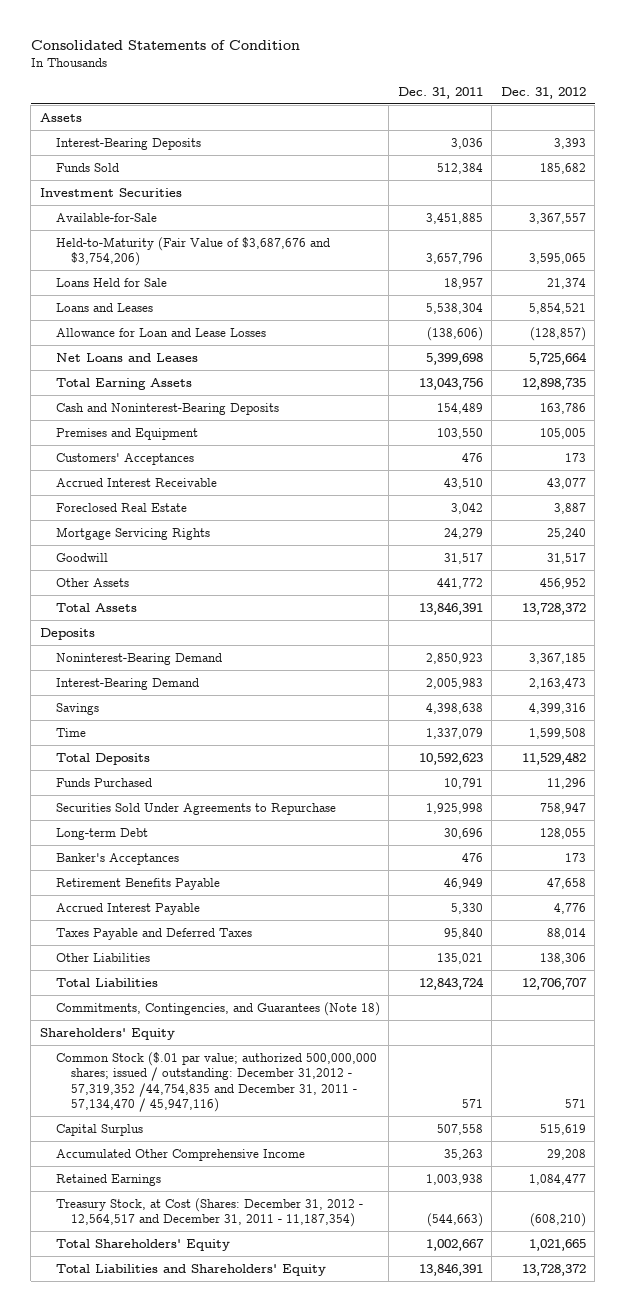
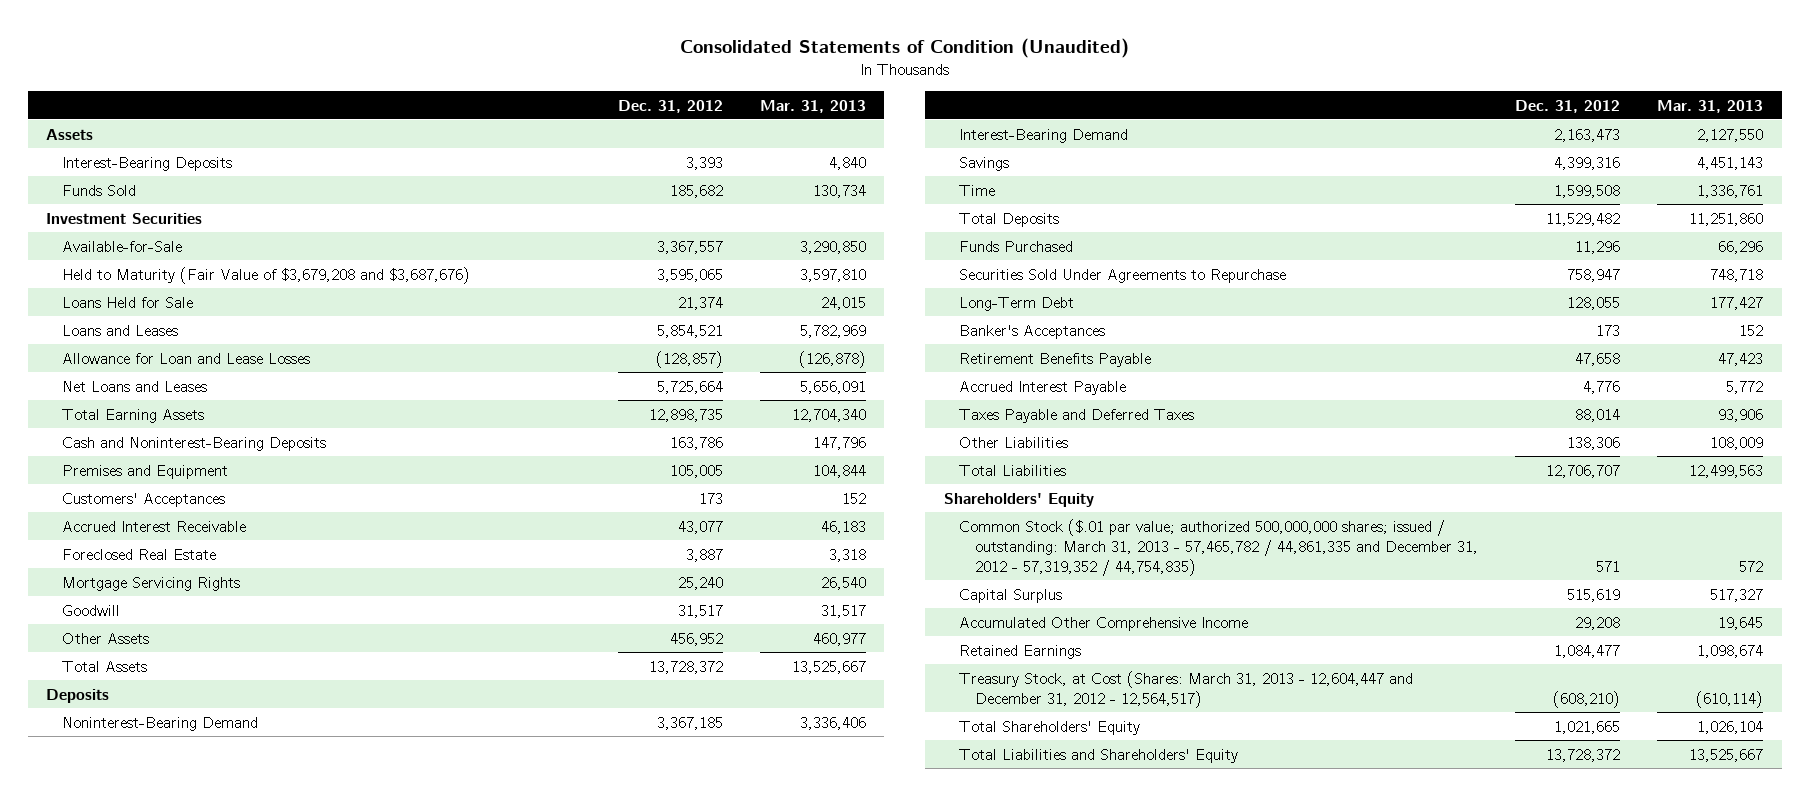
- Consolidated Statements of Condition
+ Consolidated Statements of Condition (Unaudited)
- | Dec. 31, 2011 | Dec. 31, 2012
+ | Dec. 31, 2012 | Mar. 31, 2013
- Held-to-Maturity (Fair Value of $3,687,676 and $3,754,206) | 3,657,796 | 3,595,065
+ Held to Maturity (Fair Value of $3,679,208 and $3,687,676) | 3,595,065 | 3,597,810
- Long-term Debt | 30,696 | 128,055
+ Long-Term Debt | 128,055 | 177,427
- Commitments, Contingencies, and Guarantees (Note 18)
- Common Stock ($.01 par value; authorized 500,000,000 shares; issued / outstanding: December 31,2012 - 57,319,352 /44,754,835 and December 31, 2011 - 57,134,470 / 45,947,116) | 571 | 571
+ Common Stock ($.01 par value; authorized 500,000,000 shares; issued / outstanding: March 31, 2013 - 57,465,782 / 44,861,335 and December 31, 2012 - 57,319,352 / 44,754,835) | 571 | 572
- Treasury Stock, at Cost (Shares: December 31, 2012 - 12,564,517 and December 31, 2011 - 11,187,354) | (544,663) | (608,210)
+ Treasury Stock, at Cost (Shares: March 31, 2013 - 12,604,447 and December 31, 2012 - 12,564,517) | (608,210) | (610,114)

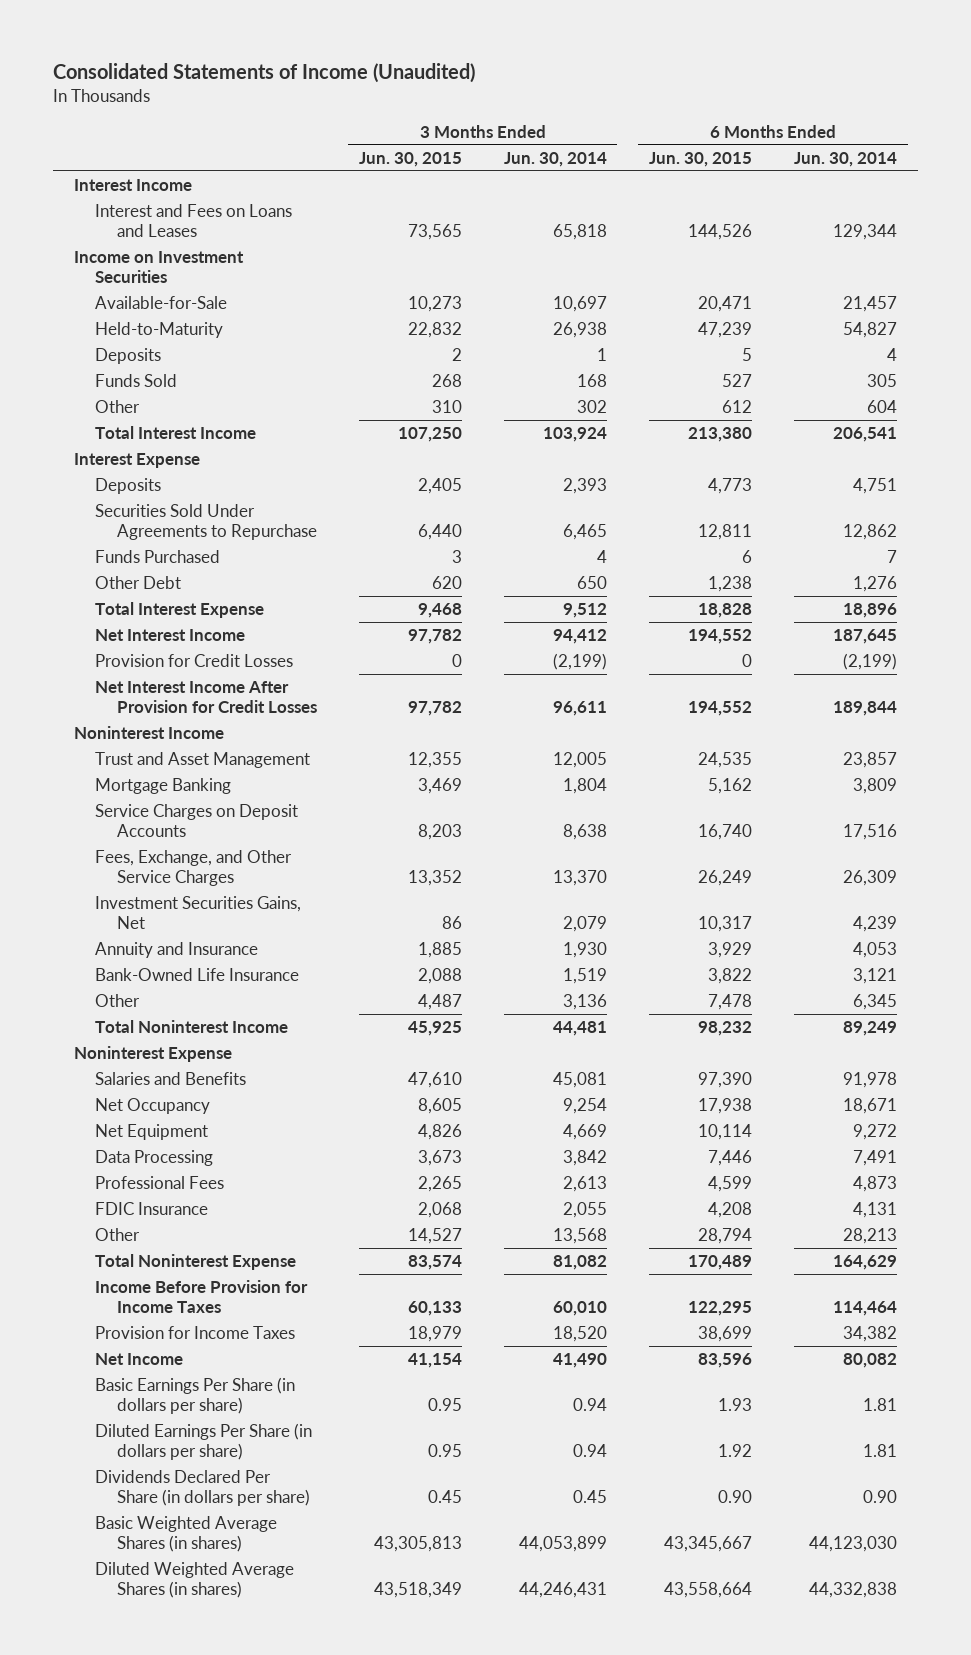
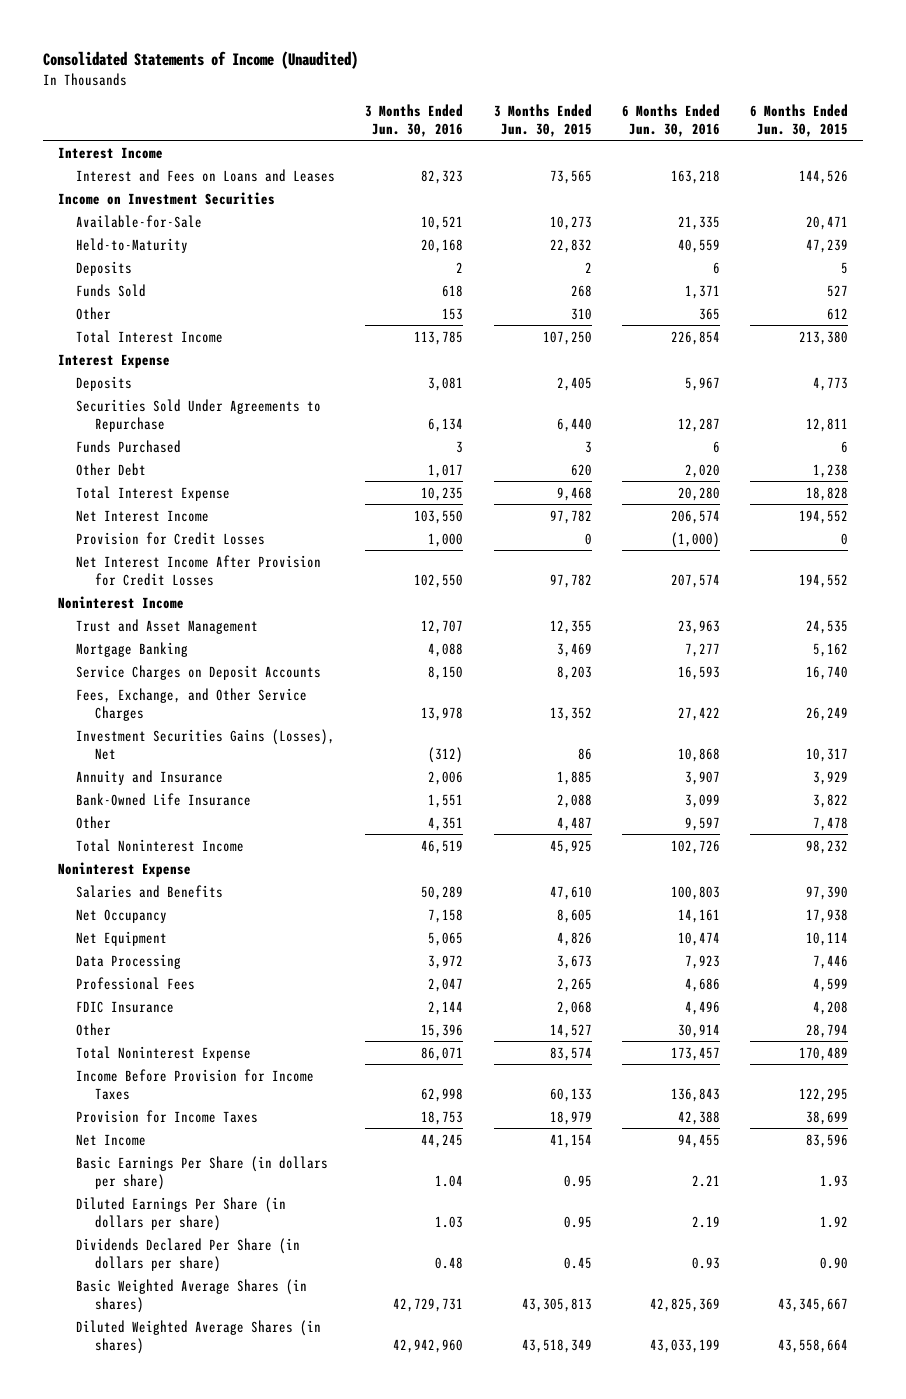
- | 3 Months Ended Jun. 30, 2015 | 3 Months Ended Jun. 30, 2014 | 6 Months Ended Jun. 30, 2015 | 6 Months Ended Jun. 30, 2014
+ | 3 Months Ended Jun. 30, 2016 | 3 Months Ended Jun. 30, 2015 | 6 Months Ended Jun. 30, 2016 | 6 Months Ended Jun. 30, 2015
- Investment Securities Gains, Net | 86 | 2,079 | 10,317 | 4,239
+ Investment Securities Gains (Losses), Net | (312) | 86 | 10,868 | 10,317

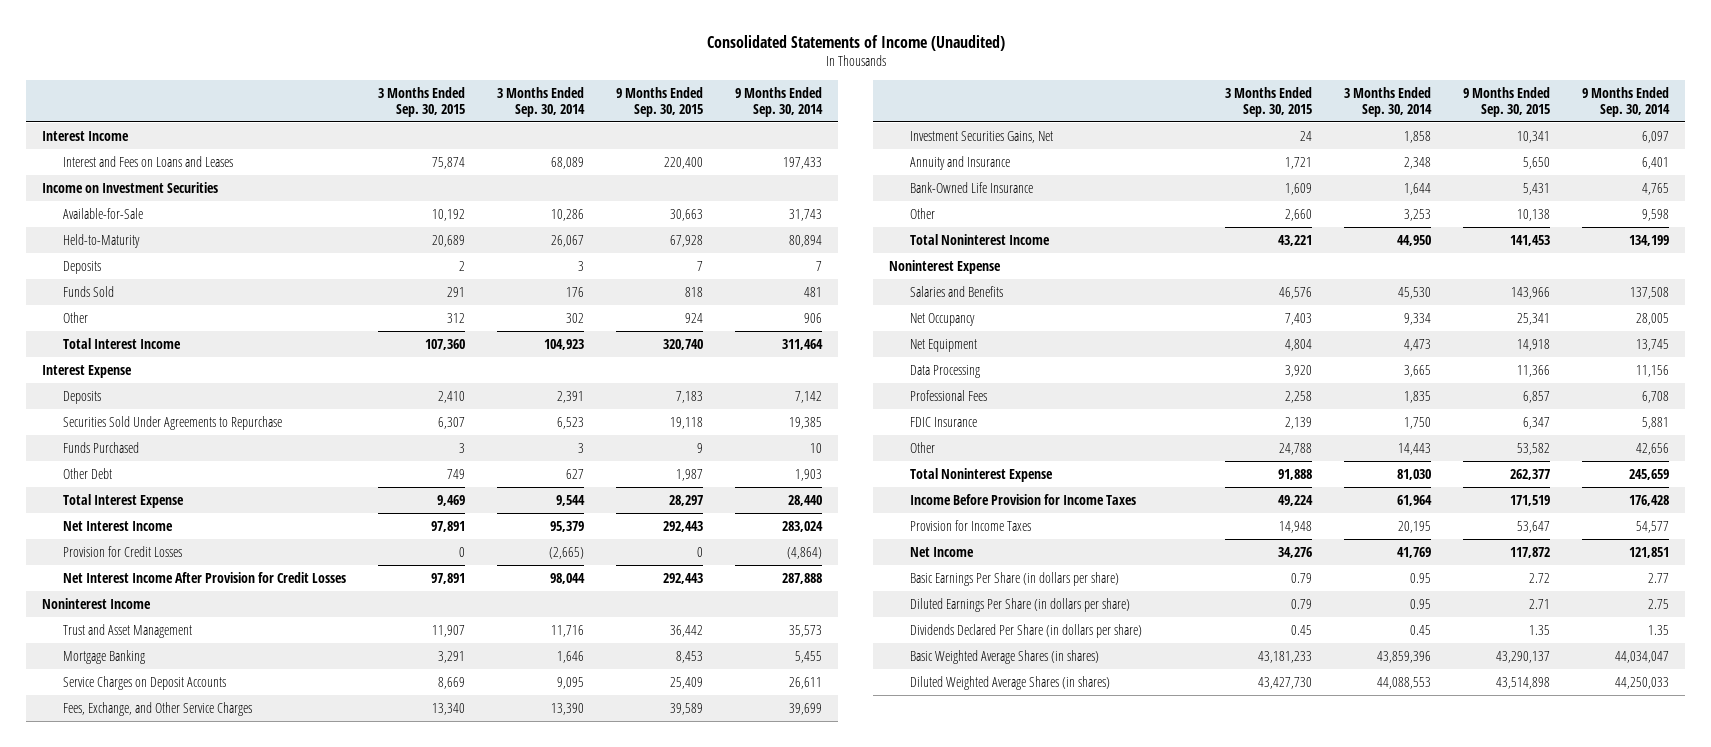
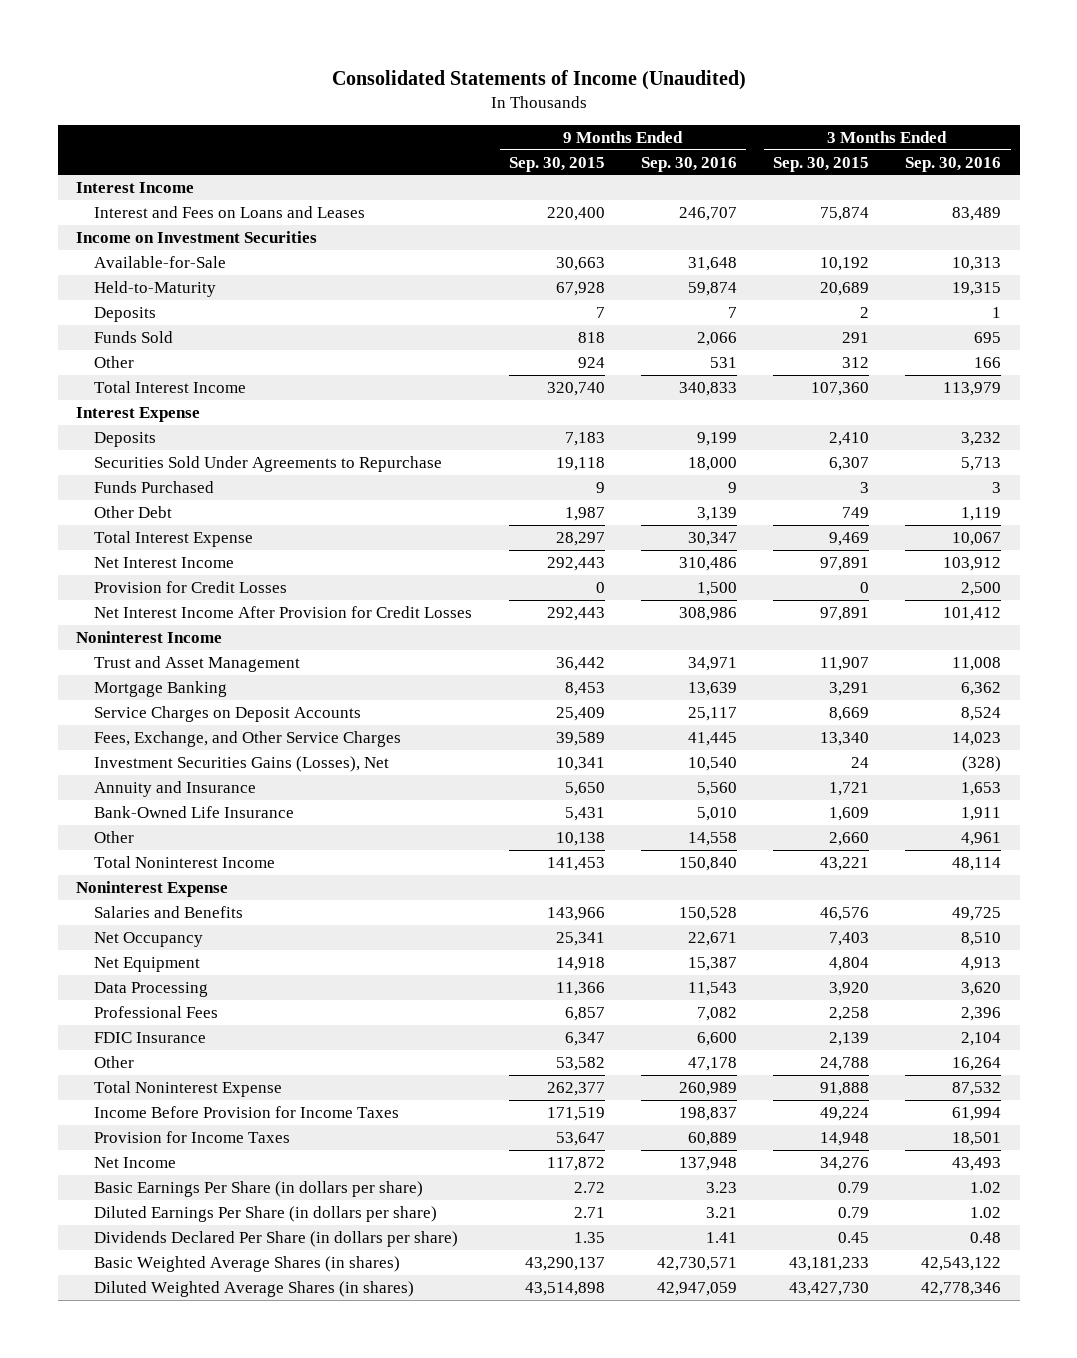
- | 3 Months Ended Sep. 30, 2015 | 3 Months Ended Sep. 30, 2014 | 9 Months Ended Sep. 30, 2015 | 9 Months Ended Sep. 30, 2014
+ | 9 Months Ended Sep. 30, 2015 | 9 Months Ended Sep. 30, 2016 | 3 Months Ended Sep. 30, 2015 | 3 Months Ended Sep. 30, 2016
- Investment Securities Gains, Net | 24 | 1,858 | 10,341 | 6,097
+ Investment Securities Gains (Losses), Net | 10,341 | 10,540 | 24 | (328)

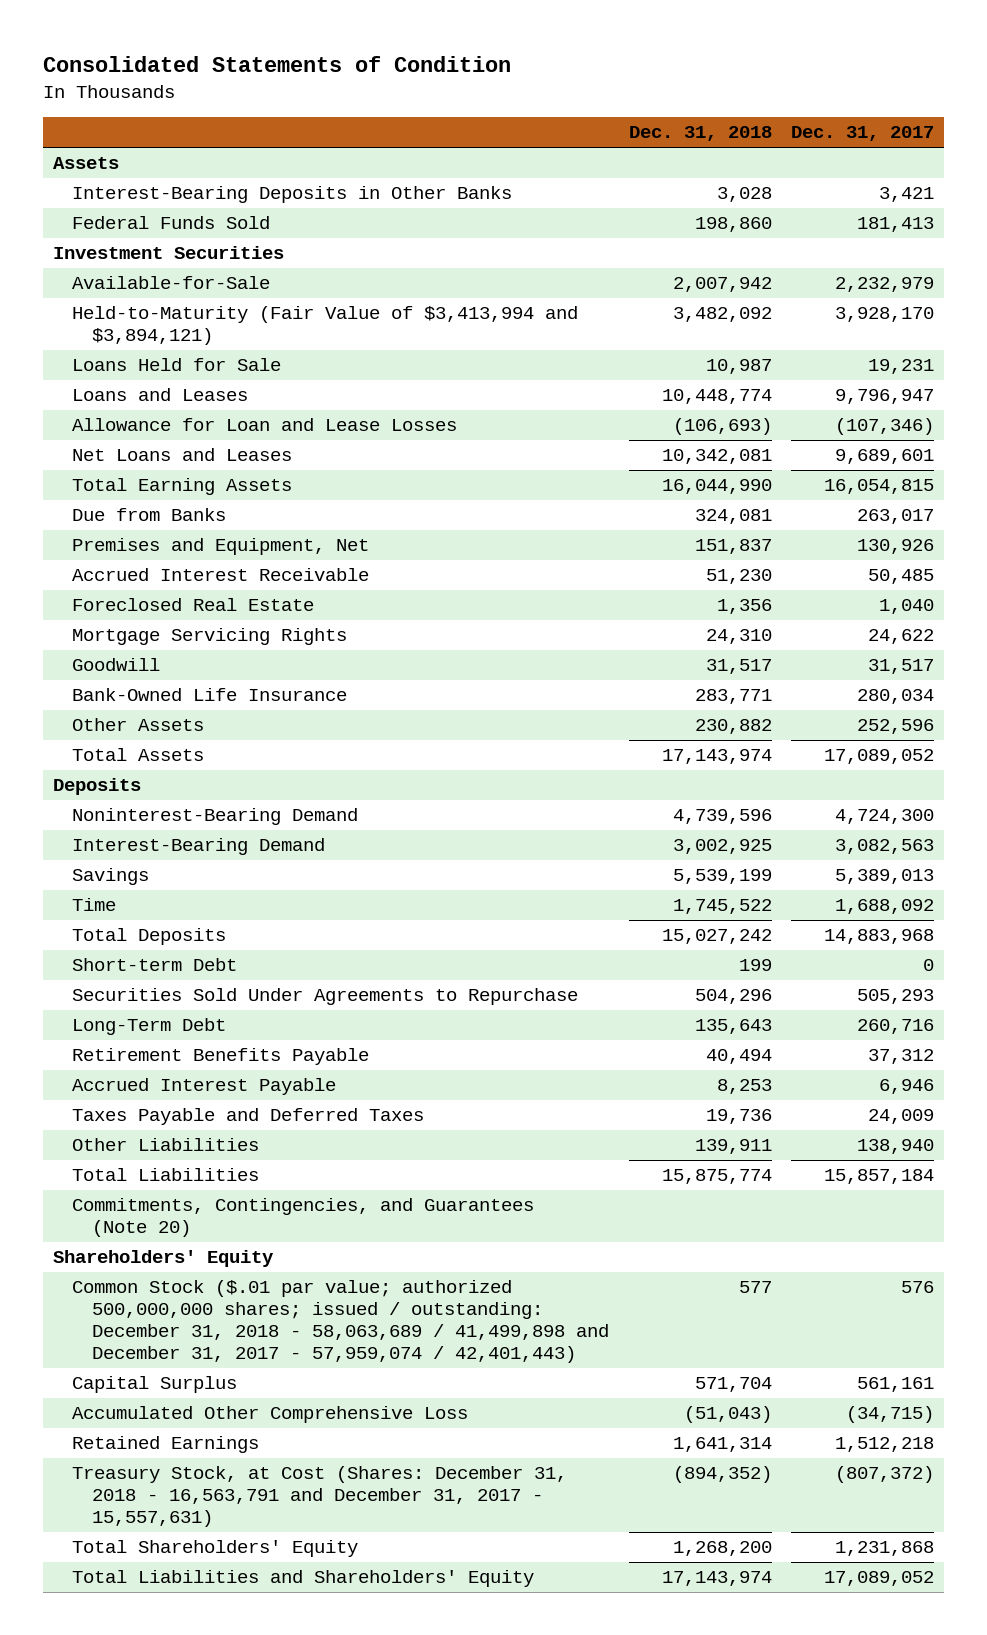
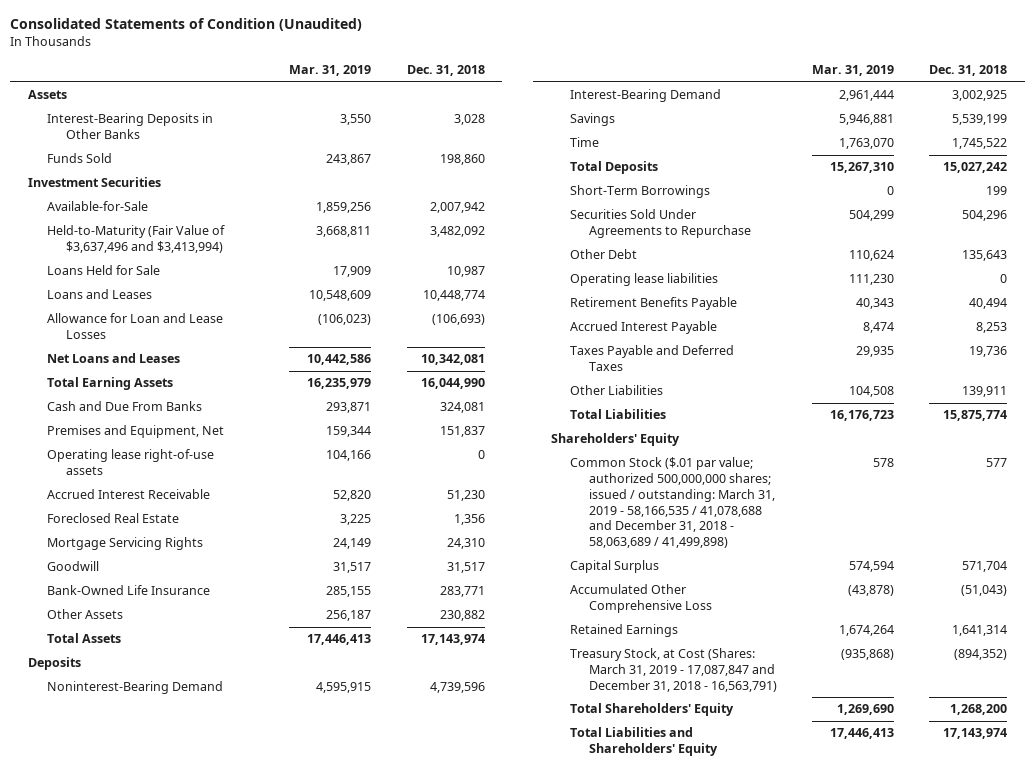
- Consolidated Statements of Condition
+ Consolidated Statements of Condition (Unaudited)
- | Dec. 31, 2018 | Dec. 31, 2017
+ | Mar. 31, 2019 | Dec. 31, 2018
- Federal Funds Sold | 198,860 | 181,413
+ Funds Sold | 243,867 | 198,860
- Held-to-Maturity (Fair Value of $3,413,994 and $3,894,121) | 3,482,092 | 3,928,170
+ Held-to-Maturity (Fair Value of $3,637,496 and $3,413,994) | 3,668,811 | 3,482,092
- Due from Banks | 324,081 | 263,017
+ Cash and Due From Banks | 293,871 | 324,081
+ Operating lease right-of-use assets | 104,166 | 0
- Short-term Debt | 199 | 0
+ Short-Term Borrowings | 0 | 199
- Long-Term Debt | 135,643 | 260,716
+ Other Debt | 110,624 | 135,643
+ Operating lease liabilities | 111,230 | 0
- Commitments, Contingencies, and Guarantees (Note 20)
- Common Stock ($.01 par value; authorized 500,000,000 shares; issued / outstanding: December 31, 2018 - 58,063,689 / 41,499,898 and December 31, 2017 - 57,959,074 / 42,401,443) | 577 | 576
+ Common Stock ($.01 par value; authorized 500,000,000 shares; issued / outstanding: March 31, 2019 - 58,166,535 / 41,078,688 and December 31, 2018 - 58,063,689 / 41,499,898) | 578 | 577
- Treasury Stock, at Cost (Shares: December 31, 2018 - 16,563,791 and December 31, 2017 - 15,557,631) | (894,352) | (807,372)
+ Treasury Stock, at Cost (Shares: March 31, 2019 - 17,087,847 and December 31, 2018 - 16,563,791) | (935,868) | (894,352)

